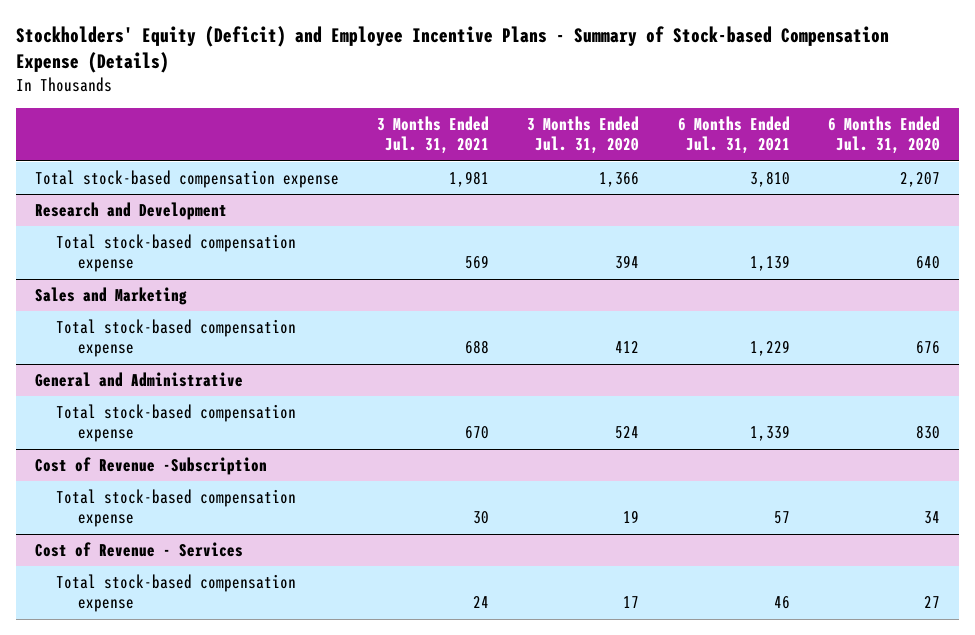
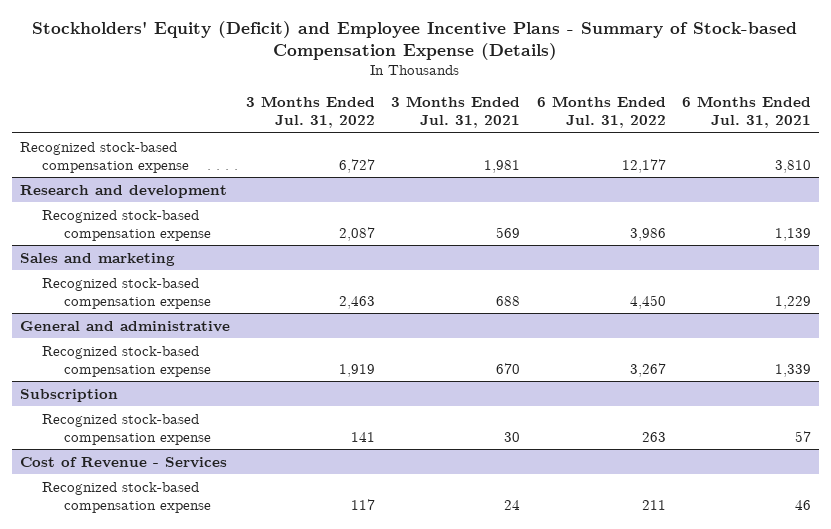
- | 3 Months Ended Jul. 31, 2021 | 3 Months Ended Jul. 31, 2020 | 6 Months Ended Jul. 31, 2021 | 6 Months Ended Jul. 31, 2020
+ | 3 Months Ended Jul. 31, 2022 | 3 Months Ended Jul. 31, 2021 | 6 Months Ended Jul. 31, 2022 | 6 Months Ended Jul. 31, 2021
- Total stock-based compensation expense | 1,981 | 1,366 | 3,810 | 2,207
- Research and Development
- Total stock-based compensation expense | 569 | 394 | 1,139 | 640
- Sales and Marketing
- Total stock-based compensation expense | 688 | 412 | 1,229 | 676
- General and Administrative
- Total stock-based compensation expense | 670 | 524 | 1,339 | 830
- Cost of Revenue -Subscription
- Total stock-based compensation expense | 30 | 19 | 57 | 34
+ Recognized stock-based compensation expense | 6,727 | 1,981 | 12,177 | 3,810
+ Research and development
+ Recognized stock-based compensation expense | 2,087 | 569 | 3,986 | 1,139
+ Sales and marketing
+ Recognized stock-based compensation expense | 2,463 | 688 | 4,450 | 1,229
+ General and administrative
+ Recognized stock-based compensation expense | 1,919 | 670 | 3,267 | 1,339
+ Subscription
+ Recognized stock-based compensation expense | 141 | 30 | 263 | 57
@ Cost of Revenue - Services
- Total stock-based compensation expense | 24 | 17 | 46 | 27
+ Recognized stock-based compensation expense | 117 | 24 | 211 | 46

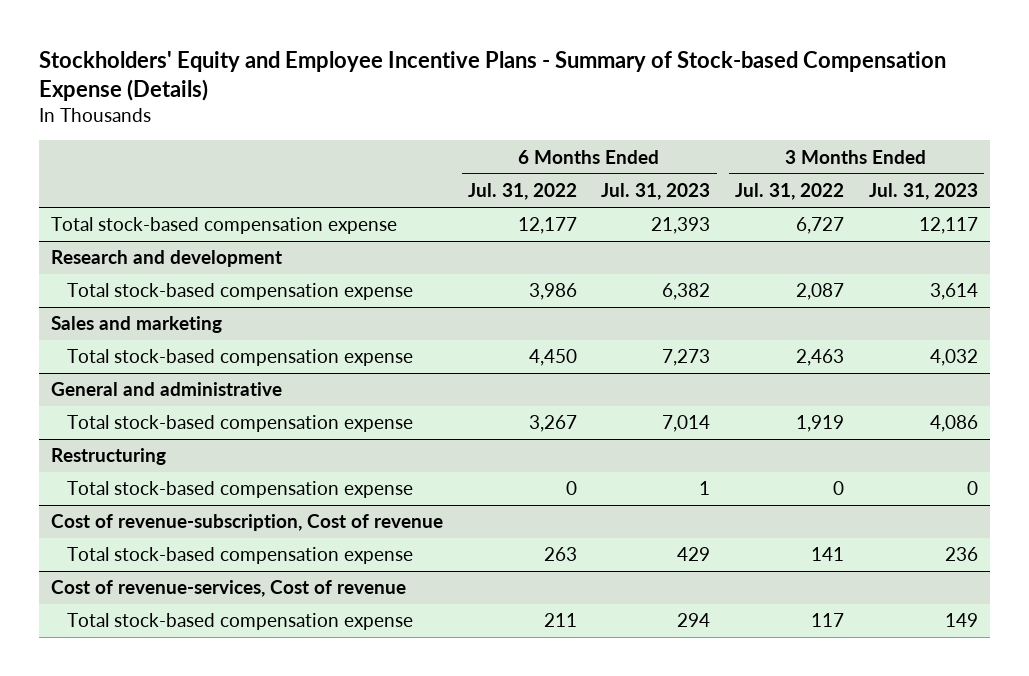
- Stockholders' Equity (Deficit) and Employee Incentive Plans - Summary of Stock-based Compensation Expense (Details)
+ Stockholders' Equity and Employee Incentive Plans - Summary of Stock-based Compensation Expense (Details)
- | 3 Months Ended Jul. 31, 2022 | 3 Months Ended Jul. 31, 2021 | 6 Months Ended Jul. 31, 2022 | 6 Months Ended Jul. 31, 2021
+ | 6 Months Ended Jul. 31, 2022 | 6 Months Ended Jul. 31, 2023 | 3 Months Ended Jul. 31, 2022 | 3 Months Ended Jul. 31, 2023
- Recognized stock-based compensation expense | 6,727 | 1,981 | 12,177 | 3,810
+ Total stock-based compensation expense | 12,177 | 21,393 | 6,727 | 12,117
@ Research and development
- Recognized stock-based compensation expense | 2,087 | 569 | 3,986 | 1,139
+ Total stock-based compensation expense | 3,986 | 6,382 | 2,087 | 3,614
@ Sales and marketing
- Recognized stock-based compensation expense | 2,463 | 688 | 4,450 | 1,229
+ Total stock-based compensation expense | 4,450 | 7,273 | 2,463 | 4,032
@ General and administrative
- Recognized stock-based compensation expense | 1,919 | 670 | 3,267 | 1,339
- Subscription
- Recognized stock-based compensation expense | 141 | 30 | 263 | 57
- Cost of Revenue - Services
- Recognized stock-based compensation expense | 117 | 24 | 211 | 46
@ General and administrative
+ Total stock-based compensation expense | 3,267 | 7,014 | 1,919 | 4,086
+ Restructuring
+ Total stock-based compensation expense | 0 | 1 | 0 | 0
+ Cost of revenue-subscription, Cost of revenue
+ Total stock-based compensation expense | 263 | 429 | 141 | 236
+ Cost of revenue-services, Cost of revenue
+ Total stock-based compensation expense | 211 | 294 | 117 | 149

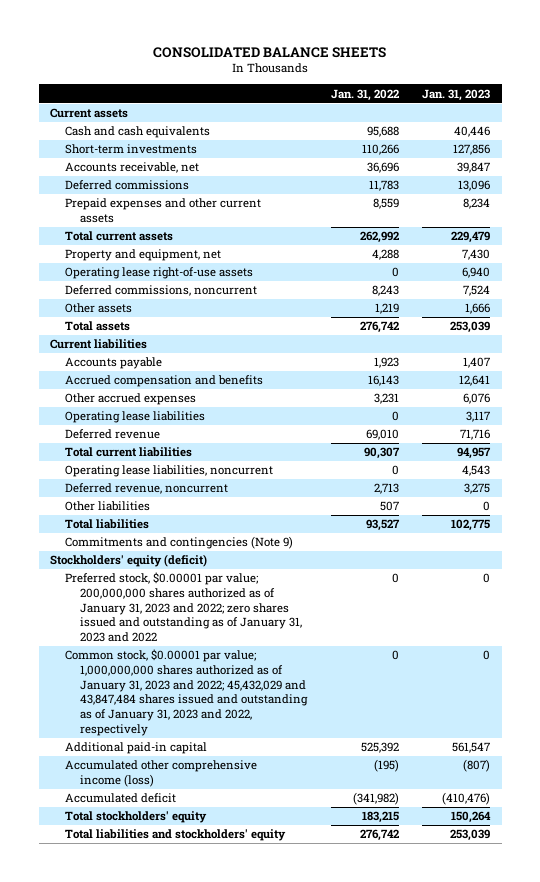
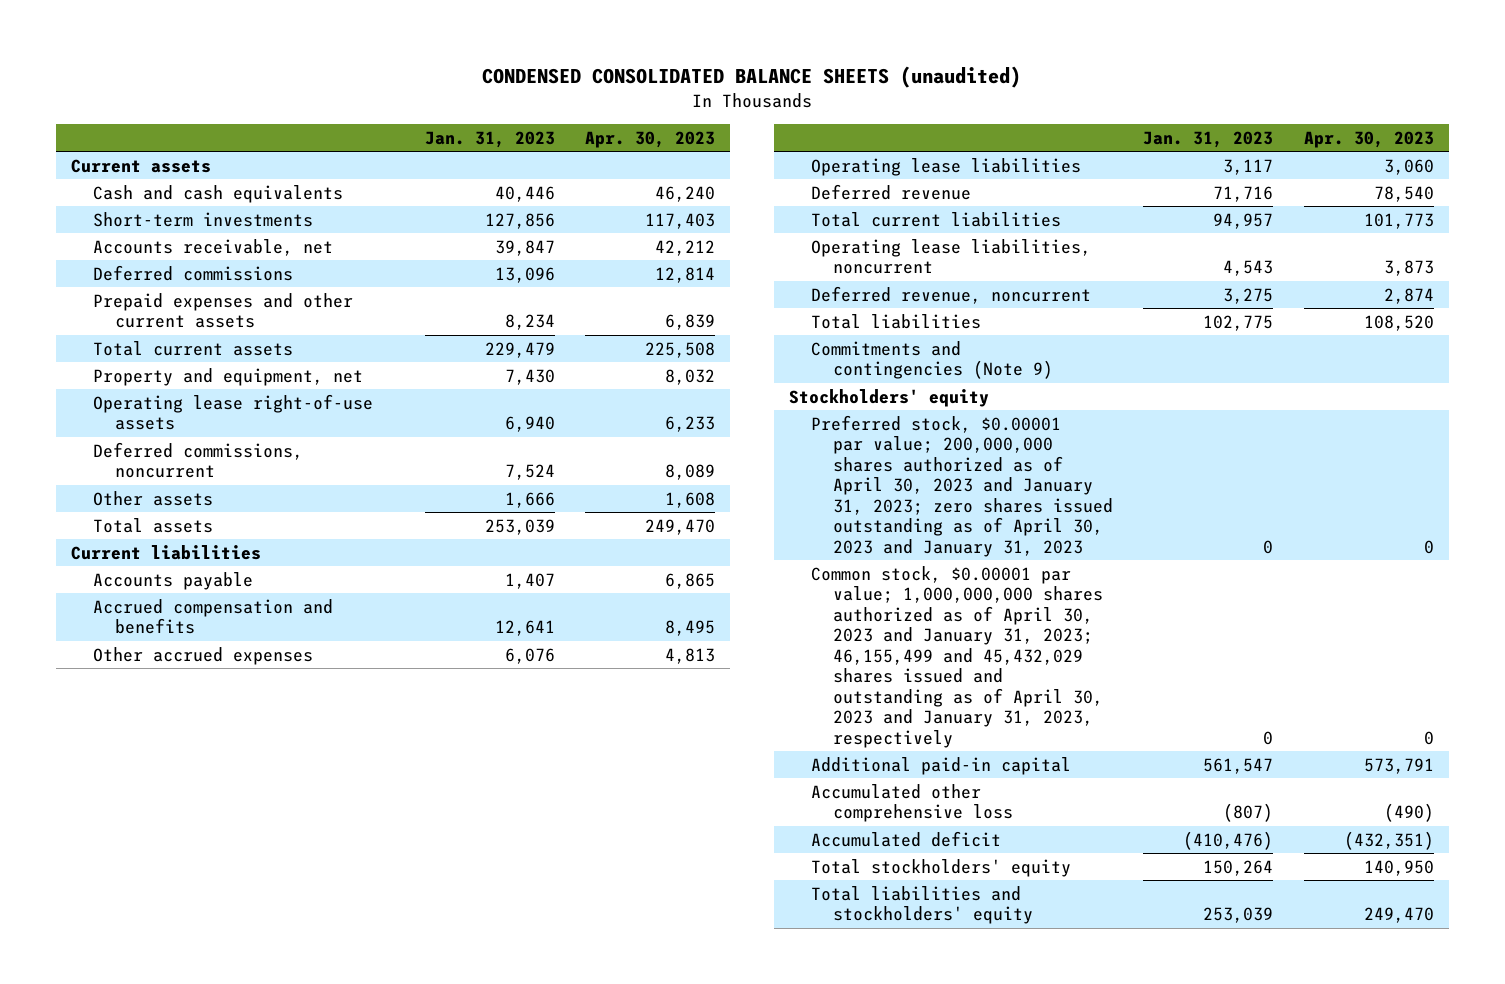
- CONSOLIDATED BALANCE SHEETS
+ CONDENSED CONSOLIDATED BALANCE SHEETS (unaudited)
- | Jan. 31, 2022 | Jan. 31, 2023
+ | Jan. 31, 2023 | Apr. 30, 2023
- Other liabilities | 507 | 0
- Stockholders' equity (deficit)
- Preferred stock, $0.00001 par value; 200,000,000 shares authorized as of January 31, 2023 and 2022; zero shares issued and outstanding as of January 31, 2023 and 2022 | 0 | 0
- Common stock, $0.00001 par value; 1,000,000,000 shares authorized as of January 31, 2023 and 2022; 45,432,029 and 43,847,484 shares issued and outstanding as of January 31, 2023 and 2022, respectively | 0 | 0
+ Stockholders' equity
+ Preferred stock, $0.00001 par value; 200,000,000 shares authorized as of April 30, 2023 and January 31, 2023; zero shares issued outstanding as of April 30, 2023 and January 31, 2023 | 0 | 0
+ Common stock, $0.00001 par value; 1,000,000,000 shares authorized as of April 30, 2023 and January 31, 2023; 46,155,499 and 45,432,029 shares issued and outstanding as of April 30, 2023 and January 31, 2023, respectively | 0 | 0
- Accumulated other comprehensive income (loss) | (195) | (807)
+ Accumulated other comprehensive loss | (807) | (490)

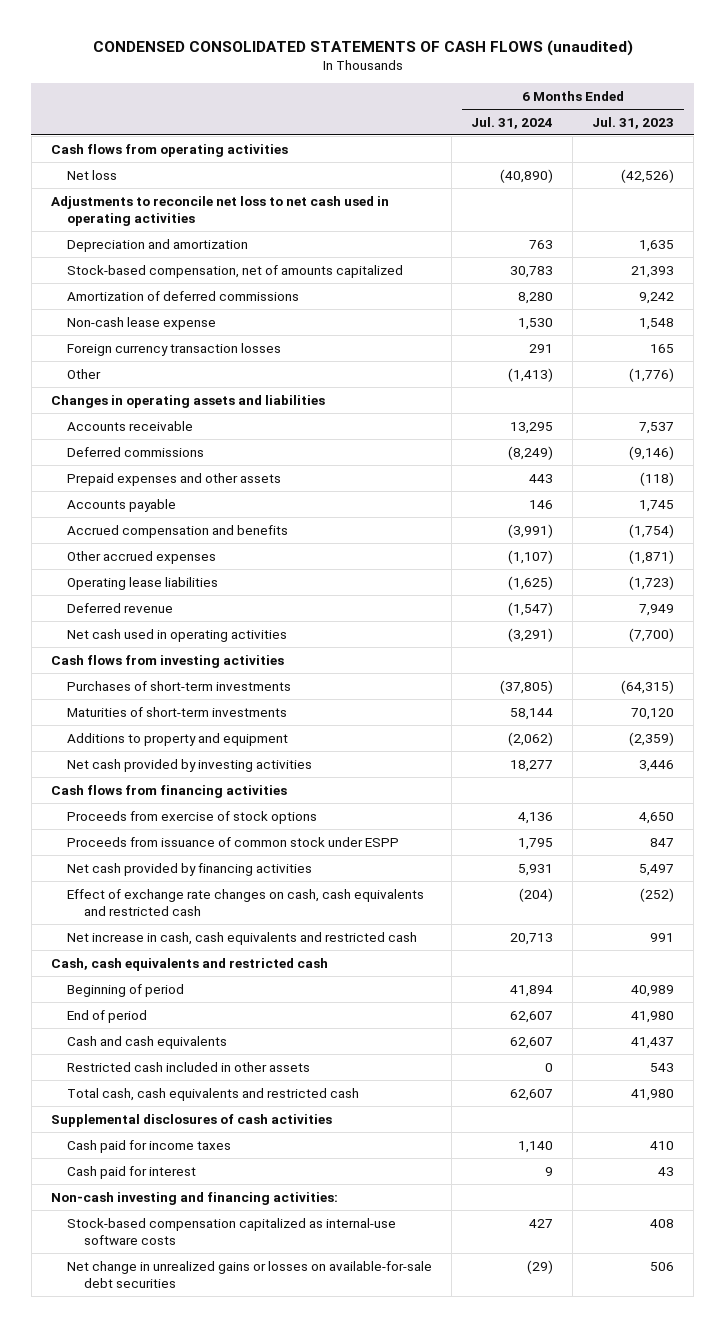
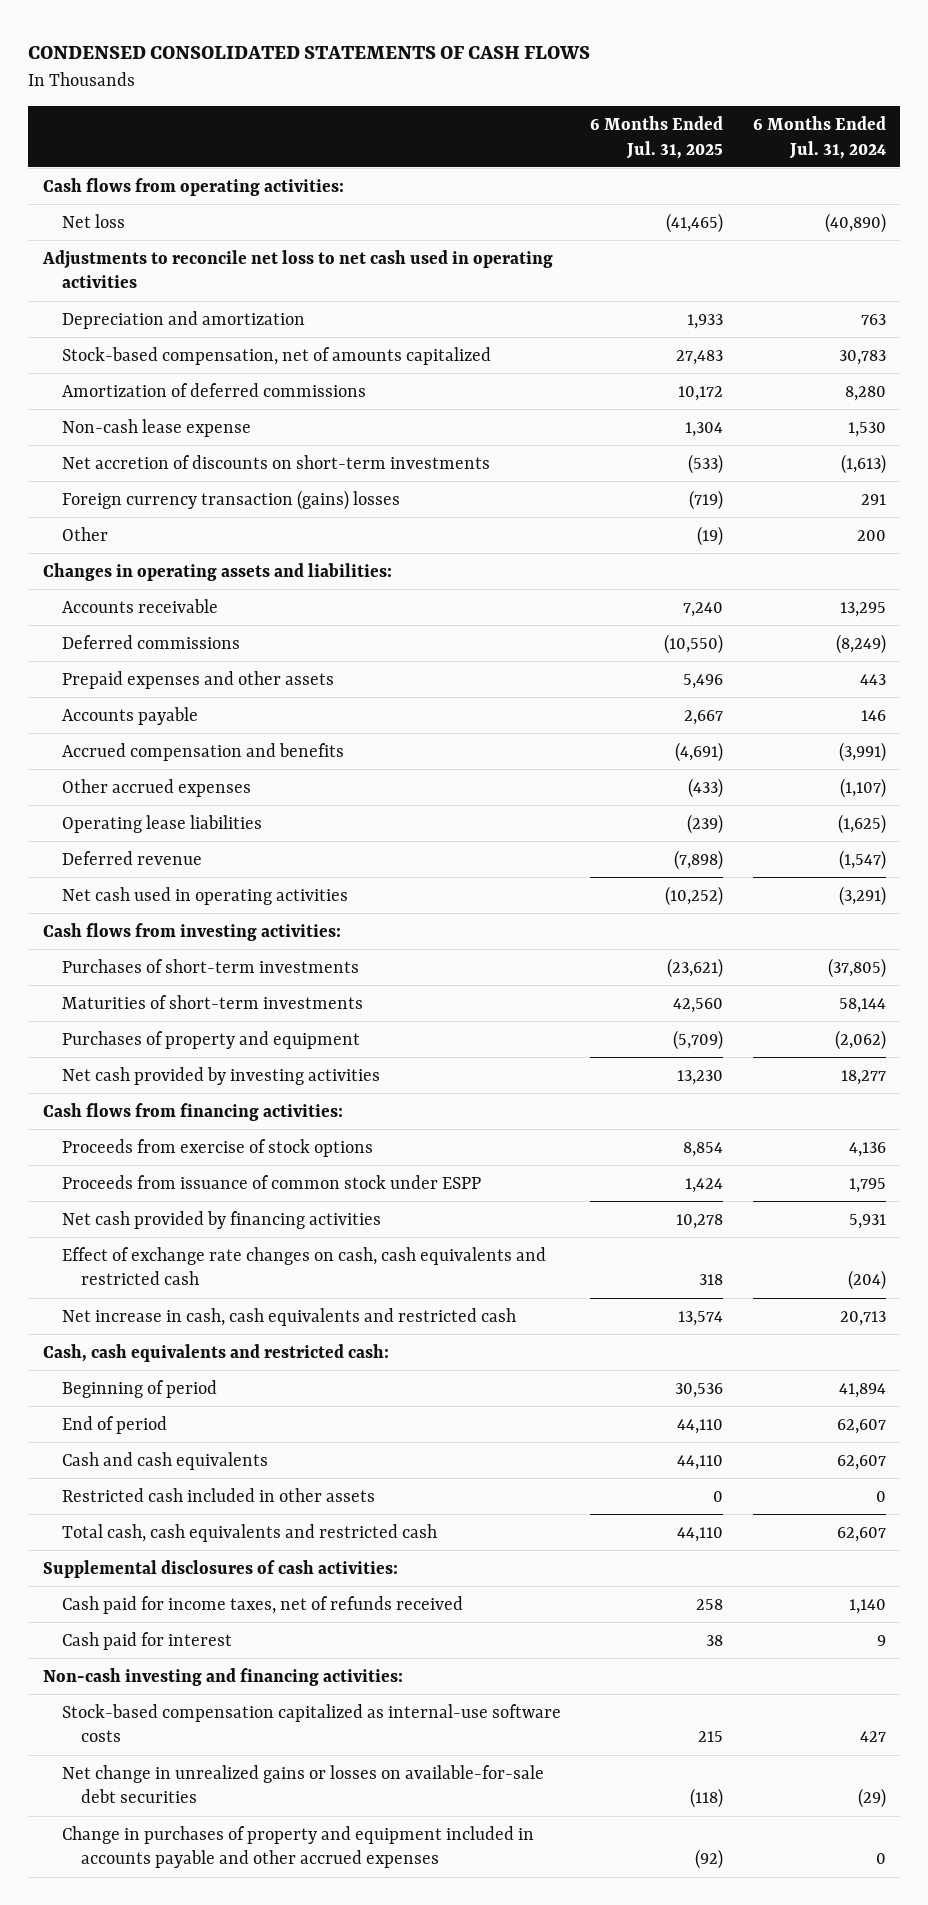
- CONDENSED CONSOLIDATED STATEMENTS OF CASH FLOWS (unaudited)
+ CONDENSED CONSOLIDATED STATEMENTS OF CASH FLOWS
- | 6 Months Ended Jul. 31, 2024 | 6 Months Ended Jul. 31, 2023
+ | 6 Months Ended Jul. 31, 2025 | 6 Months Ended Jul. 31, 2024
- Cash flows from operating activities
+ Cash flows from operating activities:
- Foreign currency transaction losses | 291 | 165
- Other | (1,413) | (1,776)
- Changes in operating assets and liabilities
+ Net accretion of discounts on short-term investments | (533) | (1,613)
+ Foreign currency transaction (gains) losses | (719) | 291
+ Other | (19) | 200
+ Changes in operating assets and liabilities:
- Cash flows from investing activities
+ Cash flows from investing activities:
- Additions to property and equipment | (2,062) | (2,359)
+ Purchases of property and equipment | (5,709) | (2,062)
- Cash flows from financing activities
+ Cash flows from financing activities:
- Cash, cash equivalents and restricted cash
+ Cash, cash equivalents and restricted cash:
- Supplemental disclosures of cash activities
- Cash paid for income taxes | 1,140 | 410
+ Supplemental disclosures of cash activities:
+ Cash paid for income taxes, net of refunds received | 258 | 1,140
+ Change in purchases of property and equipment included in accounts payable and other accrued expenses | (92) | 0

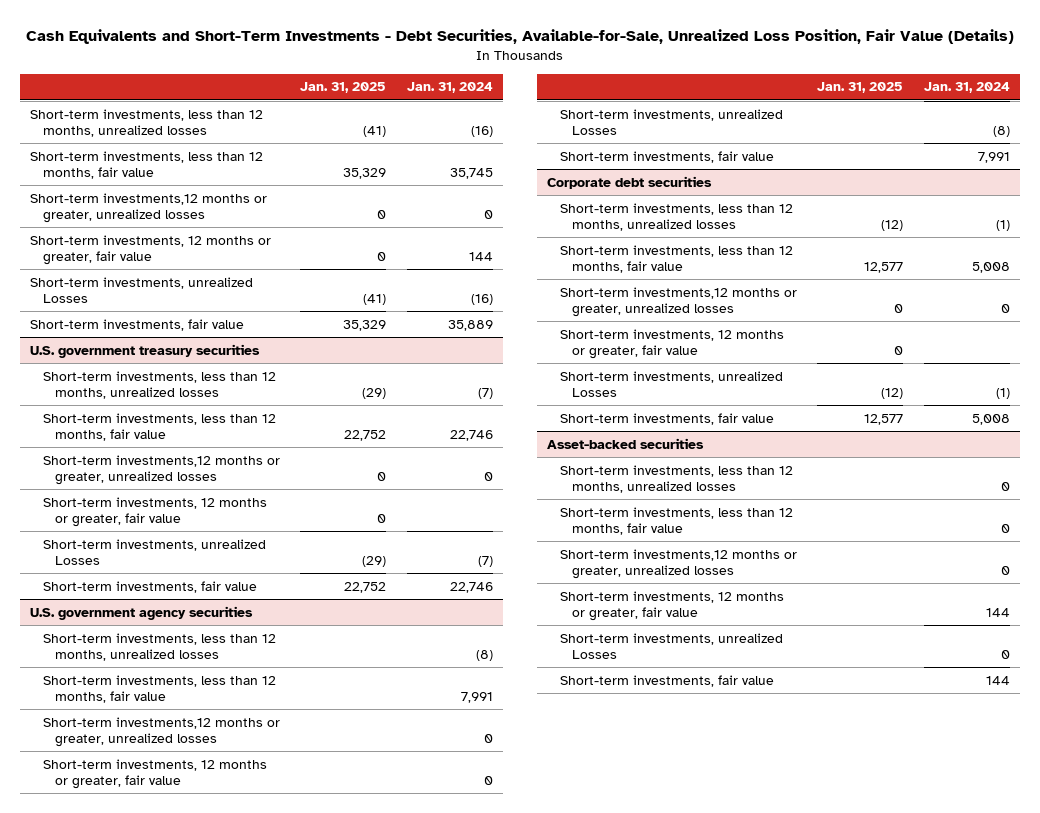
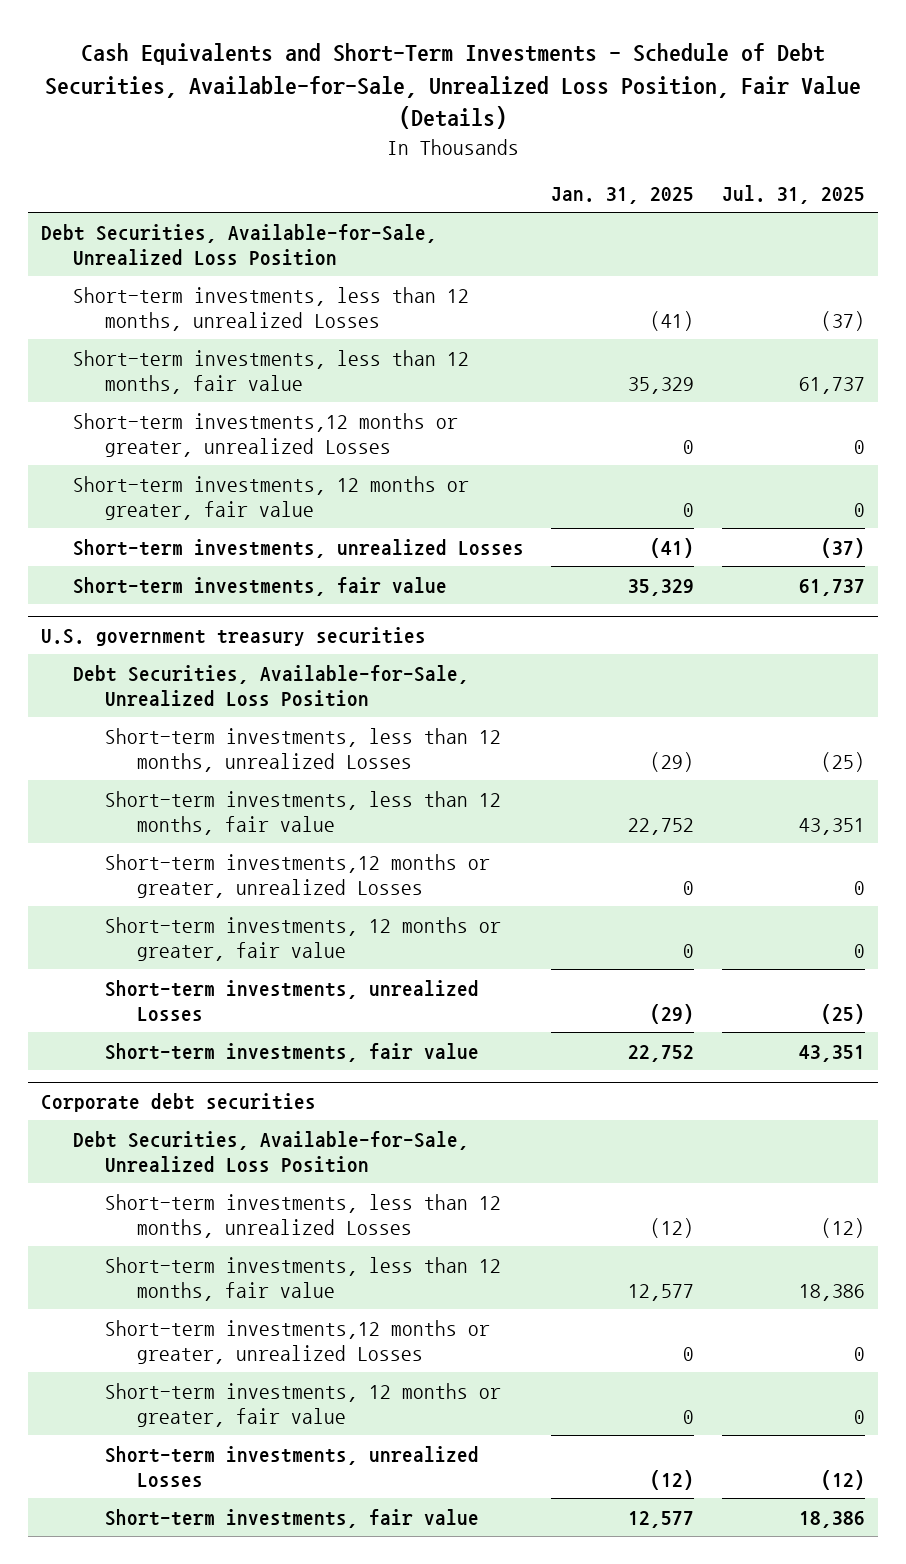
- Cash Equivalents and Short-Term Investments - Debt Securities, Available-for-Sale, Unrealized Loss Position, Fair Value (Details)
+ Cash Equivalents and Short-Term Investments - Schedule of Debt Securities, Available-for-Sale, Unrealized Loss Position, Fair Value (Details)
- | Jan. 31, 2025 | Jan. 31, 2024
+ | Jan. 31, 2025 | Jul. 31, 2025
- Short-term investments, less than 12 months, unrealized losses | (41) | (16)
+ Debt Securities, Available-for-Sale, Unrealized Loss Position
+ Short-term investments, less than 12 months, unrealized Losses | (41) | (37)
- Short-term investments,12 months or greater, unrealized losses | 0 | 0
+ Short-term investments,12 months or greater, unrealized Losses | 0 | 0
@ U.S. government treasury securities
- Short-term investments, less than 12 months, unrealized losses | (29) | (7)
+ Debt Securities, Available-for-Sale, Unrealized Loss Position
+ Short-term investments, less than 12 months, unrealized Losses | (29) | (25)
- Short-term investments,12 months or greater, unrealized losses | 0 | 0
+ Short-term investments,12 months or greater, unrealized Losses | 0 | 0
- U.S. government agency securities
- Short-term investments, less than 12 months, unrealized losses | | (8)
- Short-term investments, less than 12 months, fair value | | 7,991
- Short-term investments,12 months or greater, unrealized losses | | 0
- Short-term investments, 12 months or greater, fair value | | 0
- Short-term investments, unrealized Losses | | (8)
- Short-term investments, fair value | | 7,991
@ Corporate debt securities
- Short-term investments, less than 12 months, unrealized losses | (12) | (1)
+ Debt Securities, Available-for-Sale, Unrealized Loss Position
+ Short-term investments, less than 12 months, unrealized Losses | (12) | (12)
- Short-term investments,12 months or greater, unrealized losses | 0 | 0
+ Short-term investments,12 months or greater, unrealized Losses | 0 | 0
- Asset-backed securities
- Short-term investments, less than 12 months, unrealized losses | | 0
- Short-term investments, less than 12 months, fair value | | 0
- Short-term investments,12 months or greater, unrealized losses | | 0
- Short-term investments, 12 months or greater, fair value | | 144
- Short-term investments, unrealized Losses | | 0
- Short-term investments, fair value | | 144

